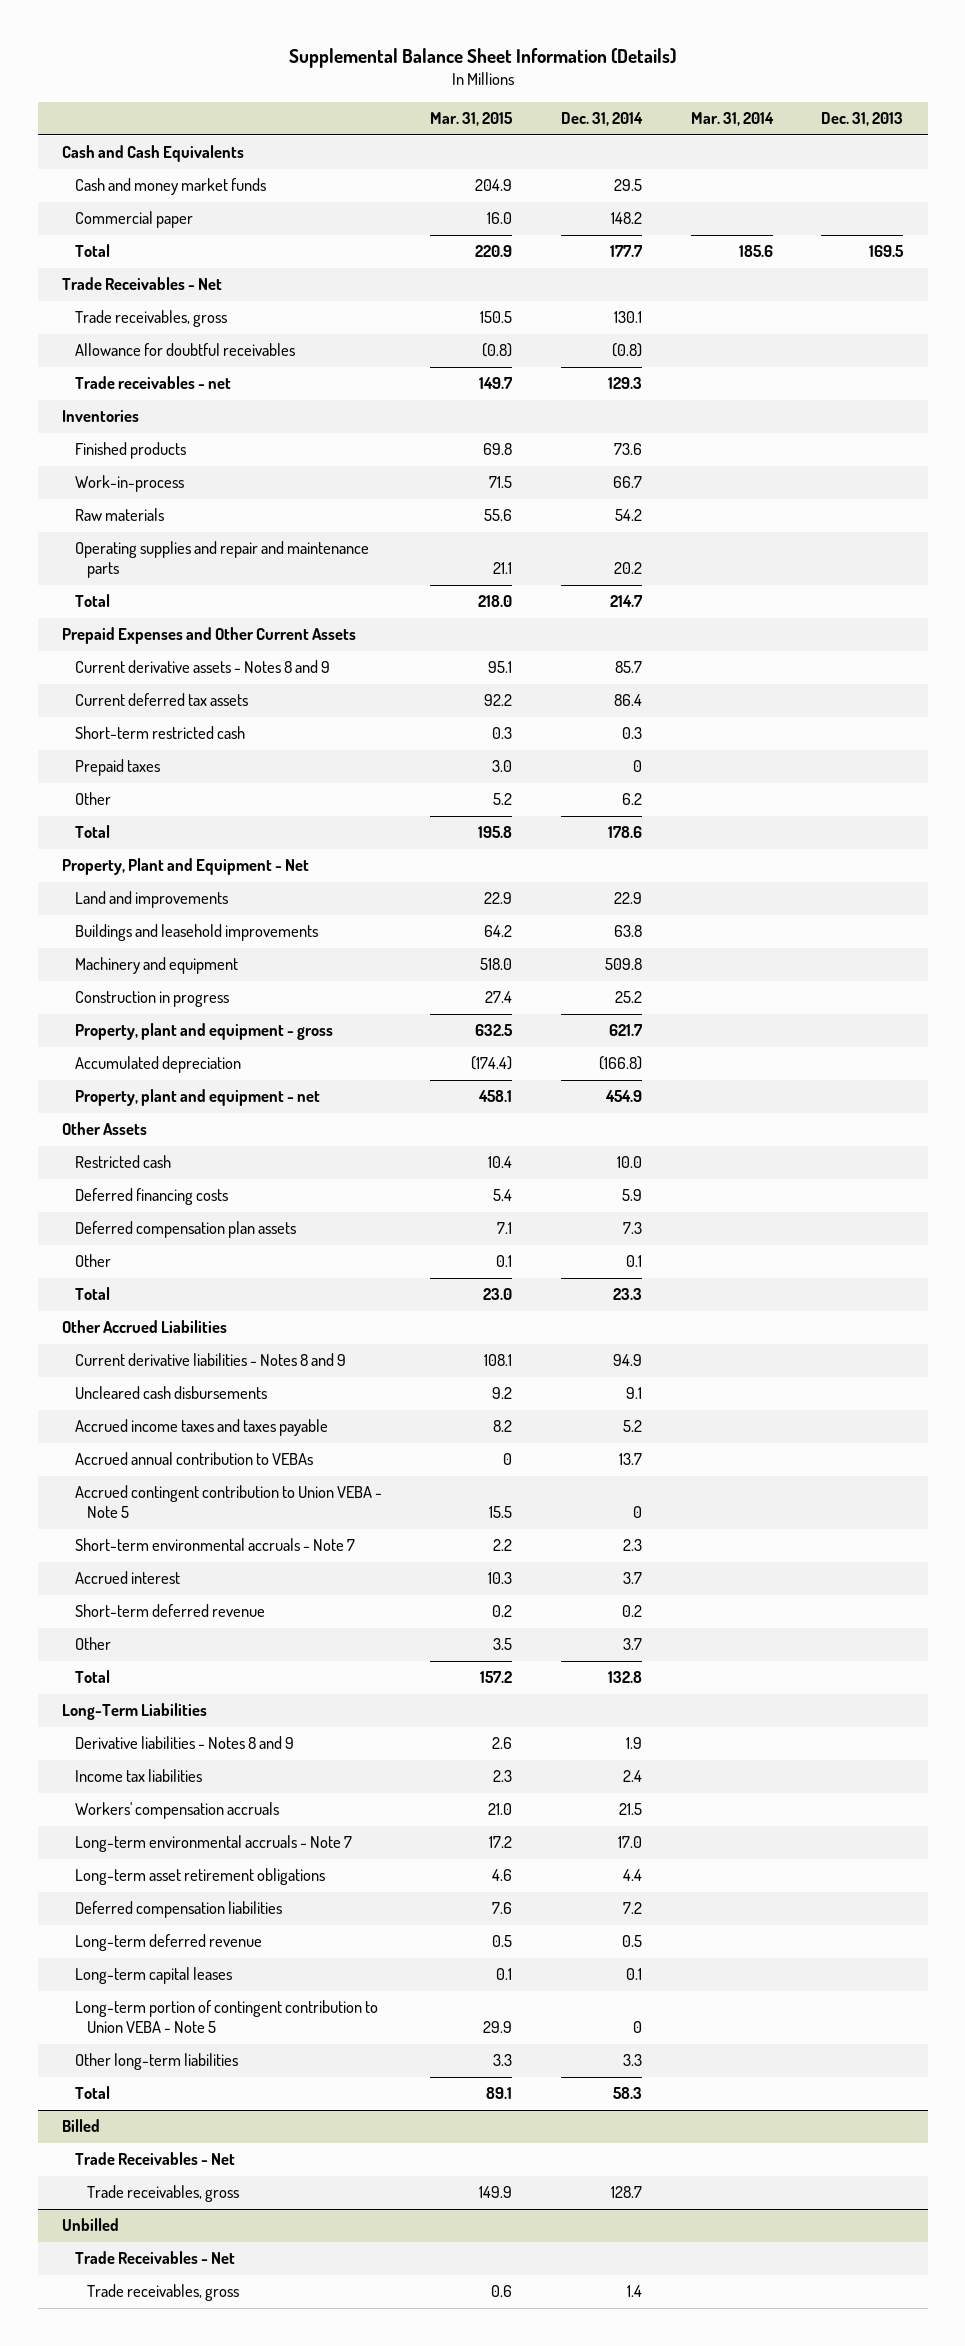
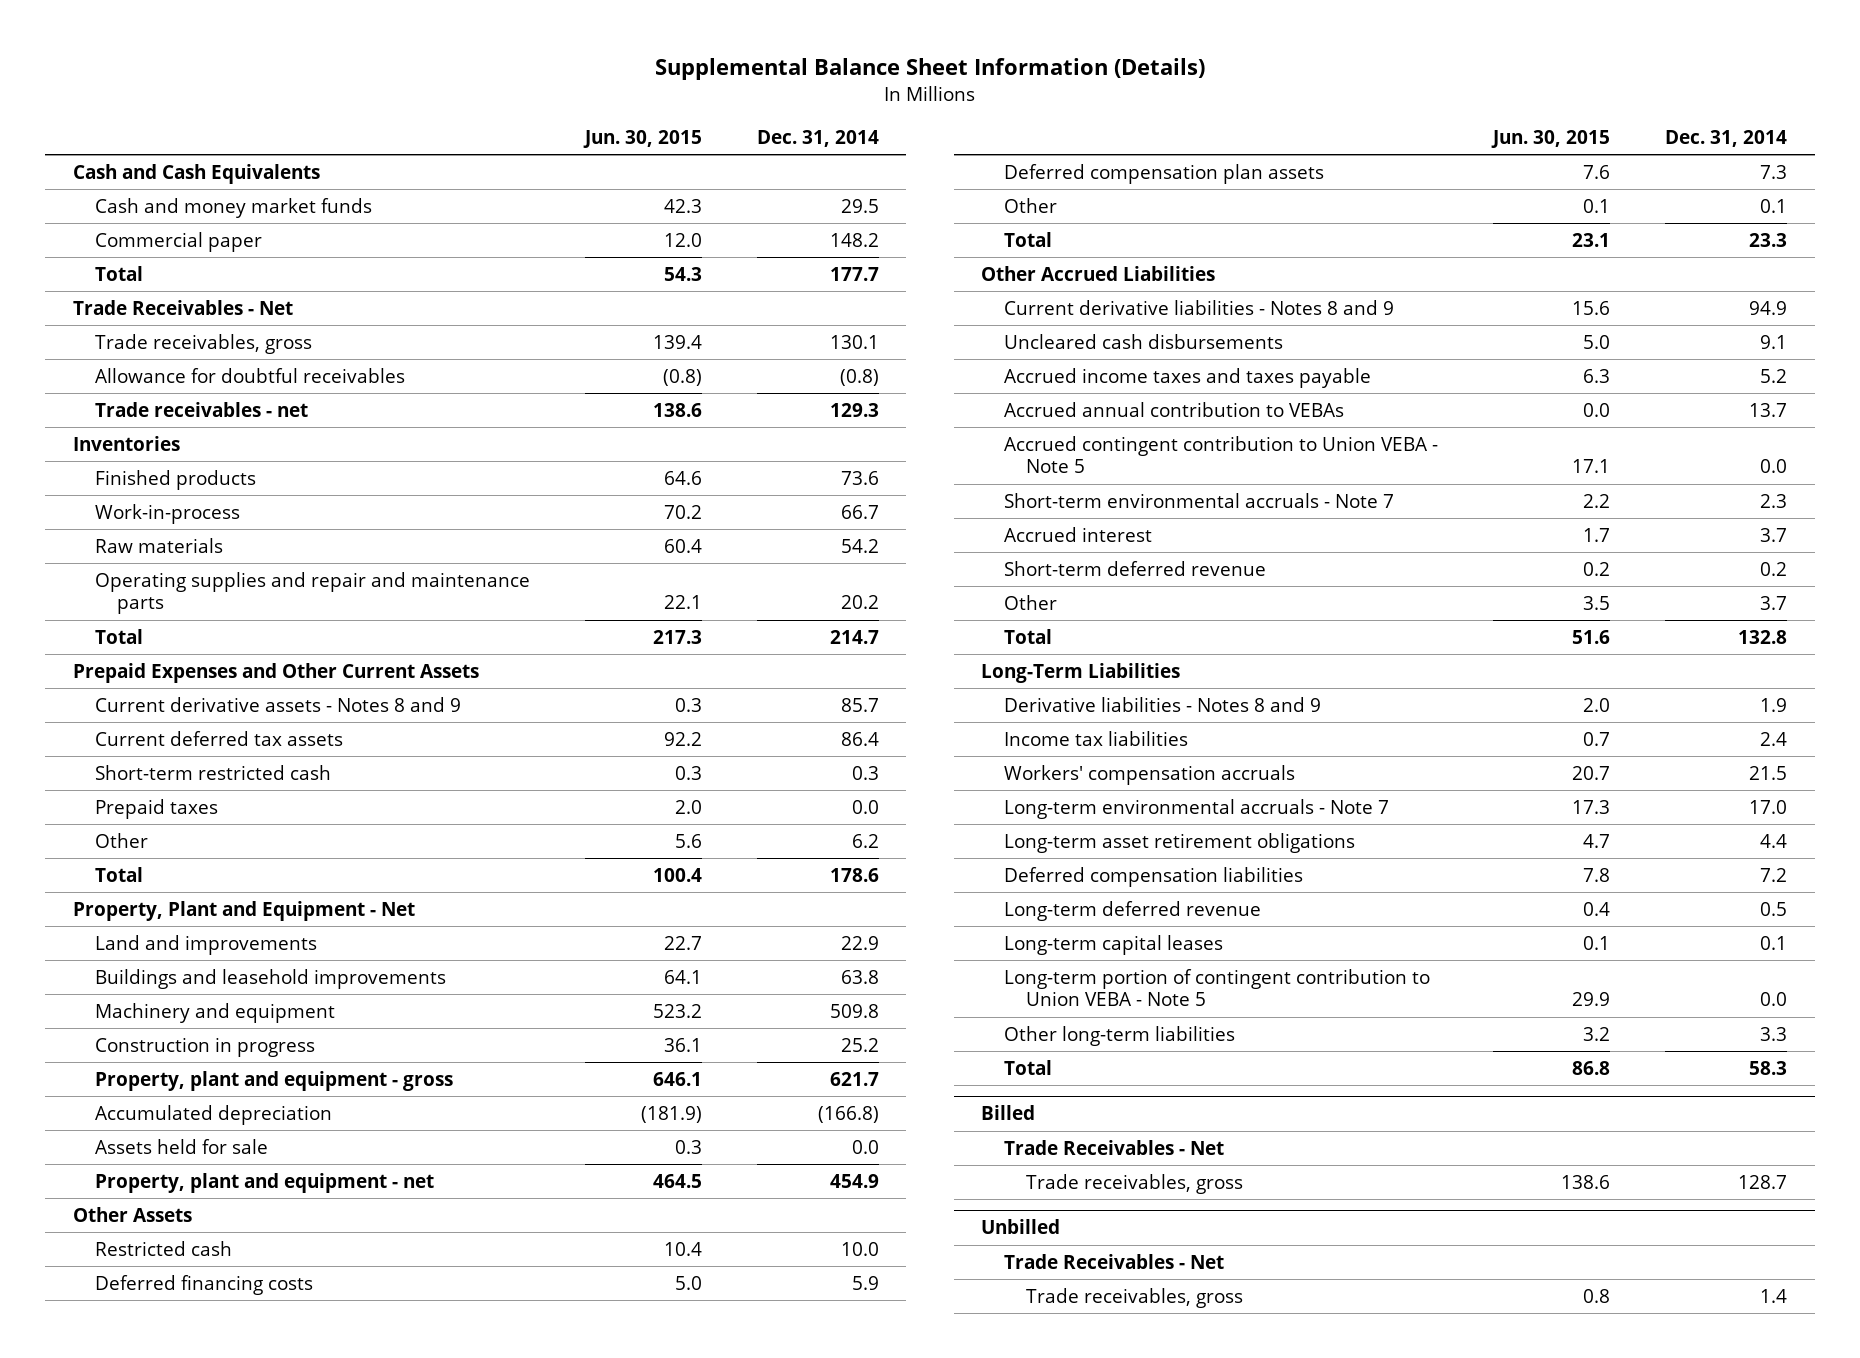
- | Mar. 31, 2015 | Dec. 31, 2014 | Mar. 31, 2014 | Dec. 31, 2013
+ | Jun. 30, 2015 | Dec. 31, 2014
- Prepaid taxes | 3.0 | 0 | |
+ Prepaid taxes | 2.0 | 0.0
+ Assets held for sale | 0.3 | 0.0
- Accrued contingent contribution to Union VEBA - Note 5 | 15.5 | 0 | |
+ Accrued contingent contribution to Union VEBA - Note 5 | 17.1 | 0.0
- Long-term portion of contingent contribution to Union VEBA - Note 5 | 29.9 | 0 | |
+ Long-term portion of contingent contribution to Union VEBA - Note 5 | 29.9 | 0.0

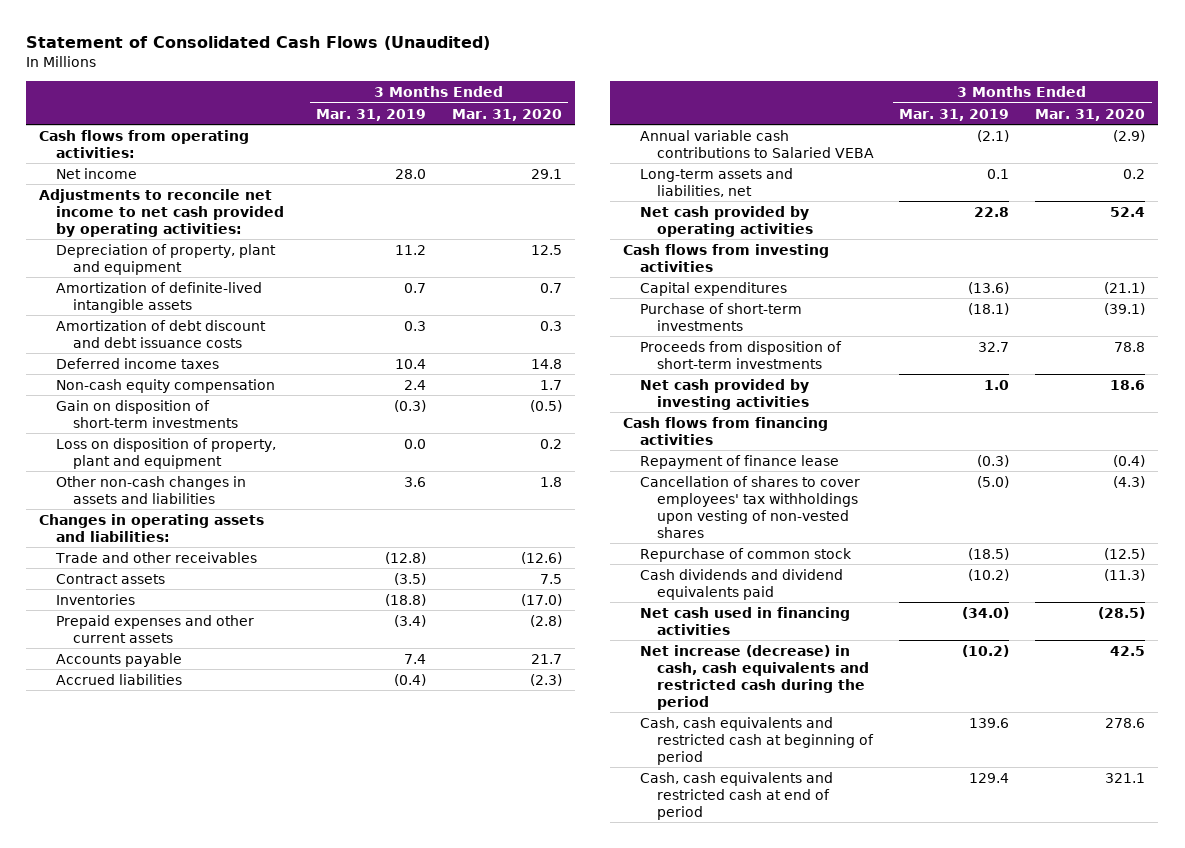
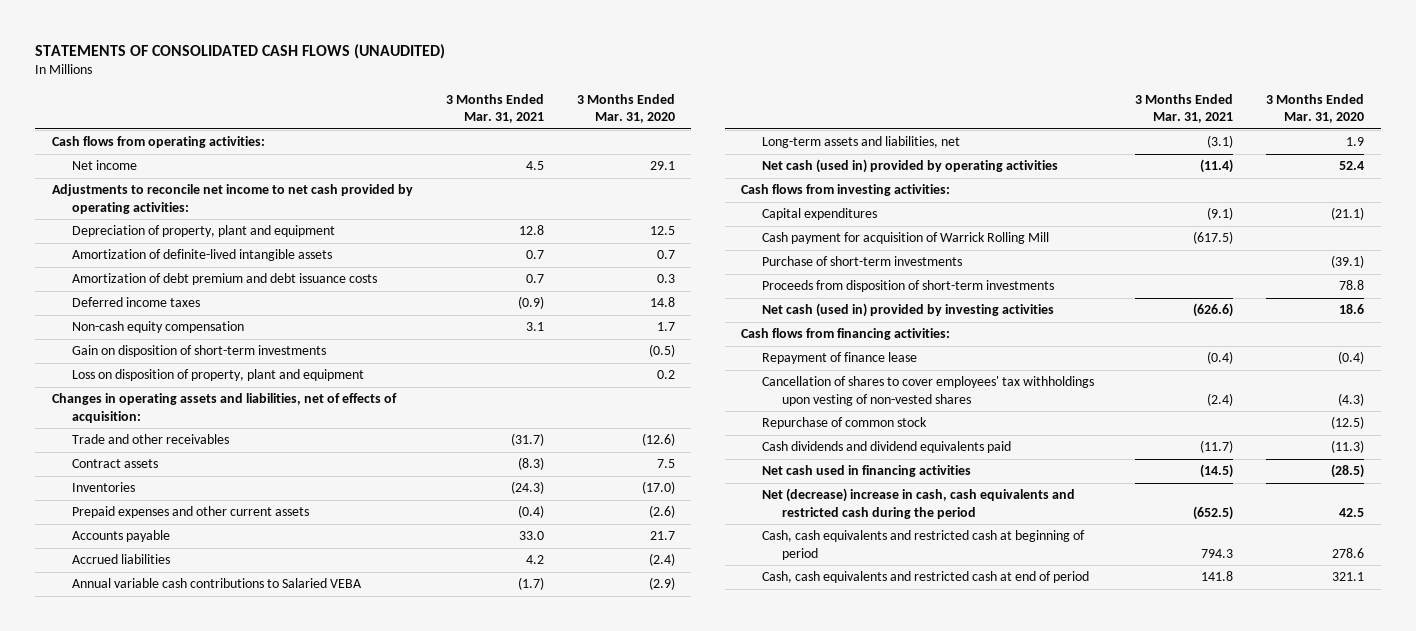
- Statement of Consolidated Cash Flows (Unaudited)
+ STATEMENTS OF CONSOLIDATED CASH FLOWS (UNAUDITED)
- | 3 Months Ended Mar. 31, 2019 | 3 Months Ended Mar. 31, 2020
+ | 3 Months Ended Mar. 31, 2021 | 3 Months Ended Mar. 31, 2020
- Amortization of debt discount and debt issuance costs | 0.3 | 0.3
+ Amortization of debt premium and debt issuance costs | 0.7 | 0.3
- Other non-cash changes in assets and liabilities | 3.6 | 1.8
- Changes in operating assets and liabilities:
+ Changes in operating assets and liabilities, net of effects of acquisition:
- Prepaid expenses and other current assets | (3.4) | (2.8)
+ Prepaid expenses and other current assets | (0.4) | (2.6)
- Accrued liabilities | (0.4) | (2.3)
+ Accrued liabilities | 4.2 | (2.4)
- Long-term assets and liabilities, net | 0.1 | 0.2
- Net cash provided by operating activities | 22.8 | 52.4
- Cash flows from investing activities
+ Long-term assets and liabilities, net | (3.1) | 1.9
+ Net cash (used in) provided by operating activities | (11.4) | 52.4
+ Cash flows from investing activities:
+ Cash payment for acquisition of Warrick Rolling Mill | (617.5) |
- Net cash provided by investing activities | 1.0 | 18.6
- Cash flows from financing activities
+ Net cash (used in) provided by investing activities | (626.6) | 18.6
+ Cash flows from financing activities:
- Net increase (decrease) in cash, cash equivalents and restricted cash during the period | (10.2) | 42.5
+ Net (decrease) increase in cash, cash equivalents and restricted cash during the period | (652.5) | 42.5

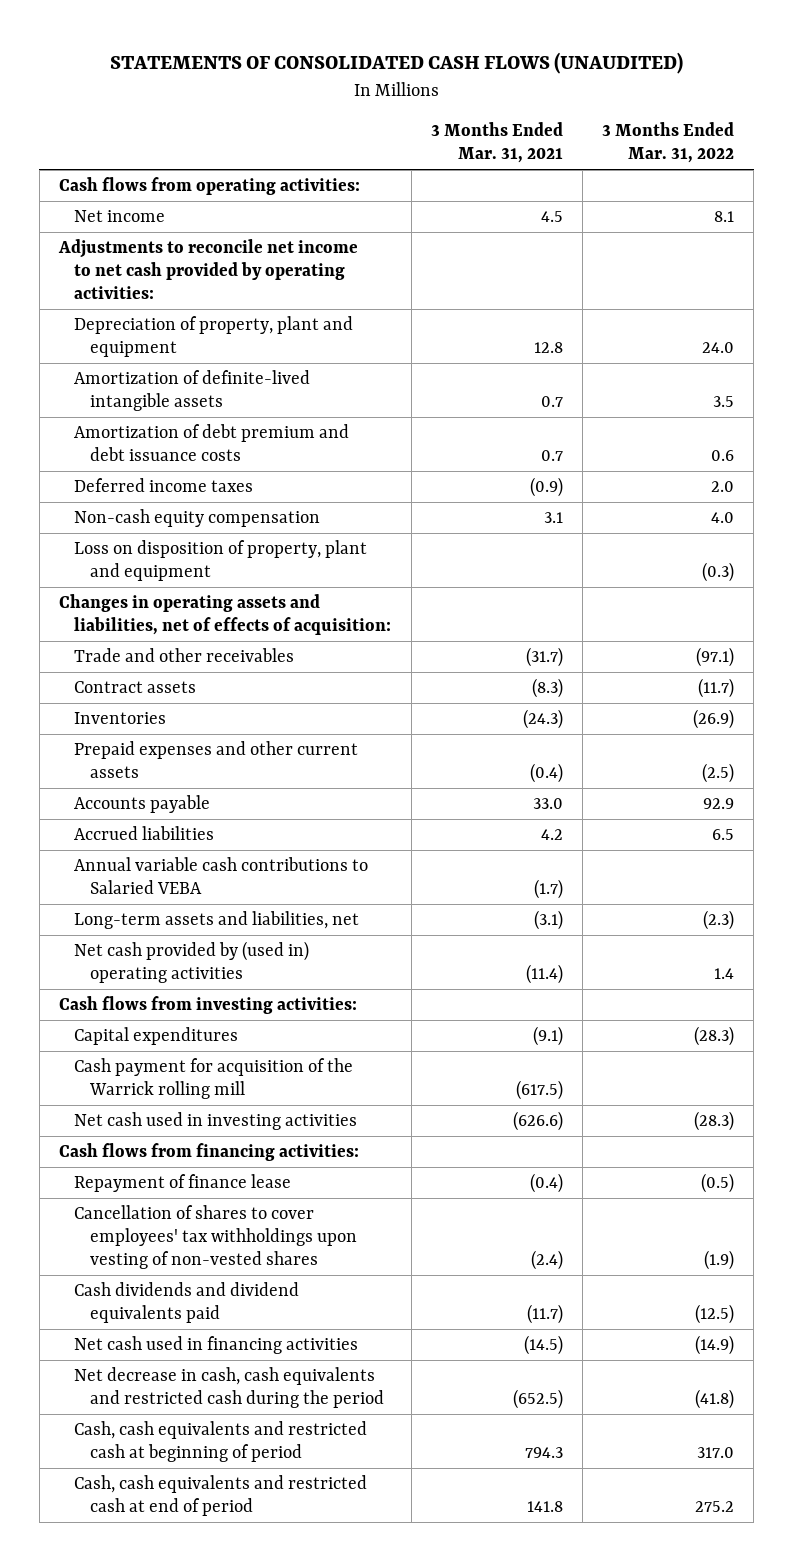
- | 3 Months Ended Mar. 31, 2021 | 3 Months Ended Mar. 31, 2020
+ | 3 Months Ended Mar. 31, 2021 | 3 Months Ended Mar. 31, 2022
- Gain on disposition of short-term investments | | (0.5)
- Net cash (used in) provided by operating activities | (11.4) | 52.4
+ Net cash provided by (used in) operating activities | (11.4) | 1.4
- Cash payment for acquisition of Warrick Rolling Mill | (617.5) |
- Purchase of short-term investments | | (39.1)
- Proceeds from disposition of short-term investments | | 78.8
- Net cash (used in) provided by investing activities | (626.6) | 18.6
+ Cash payment for acquisition of the Warrick rolling mill | (617.5) |
+ Net cash used in investing activities | (626.6) | (28.3)
- Repurchase of common stock | | (12.5)
- Net (decrease) increase in cash, cash equivalents and restricted cash during the period | (652.5) | 42.5
+ Net decrease in cash, cash equivalents and restricted cash during the period | (652.5) | (41.8)

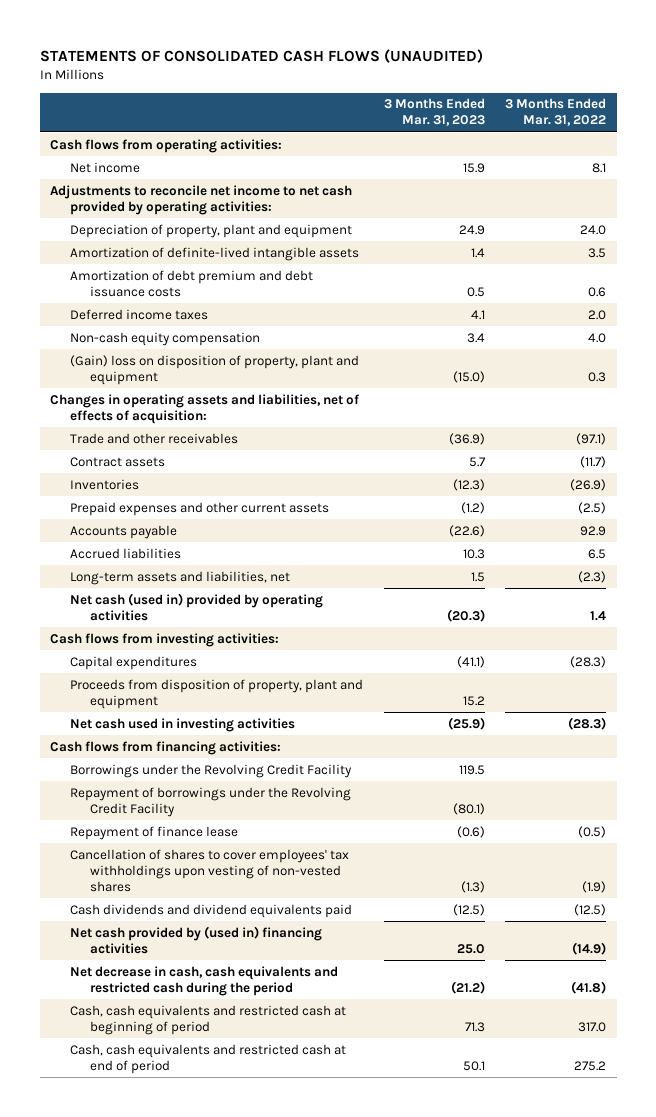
- | 3 Months Ended Mar. 31, 2021 | 3 Months Ended Mar. 31, 2022
+ | 3 Months Ended Mar. 31, 2023 | 3 Months Ended Mar. 31, 2022
- Loss on disposition of property, plant and equipment | | (0.3)
+ (Gain) loss on disposition of property, plant and equipment | (15.0) | 0.3
- Annual variable cash contributions to Salaried VEBA | (1.7) |
- Net cash provided by (used in) operating activities | (11.4) | 1.4
+ Net cash (used in) provided by operating activities | (20.3) | 1.4
- Cash payment for acquisition of the Warrick rolling mill | (617.5) |
+ Proceeds from disposition of property, plant and equipment | 15.2 |
+ Borrowings under the Revolving Credit Facility | 119.5 |
+ Repayment of borrowings under the Revolving Credit Facility | (80.1) |
- Net cash used in financing activities | (14.5) | (14.9)
+ Net cash provided by (used in) financing activities | 25.0 | (14.9)

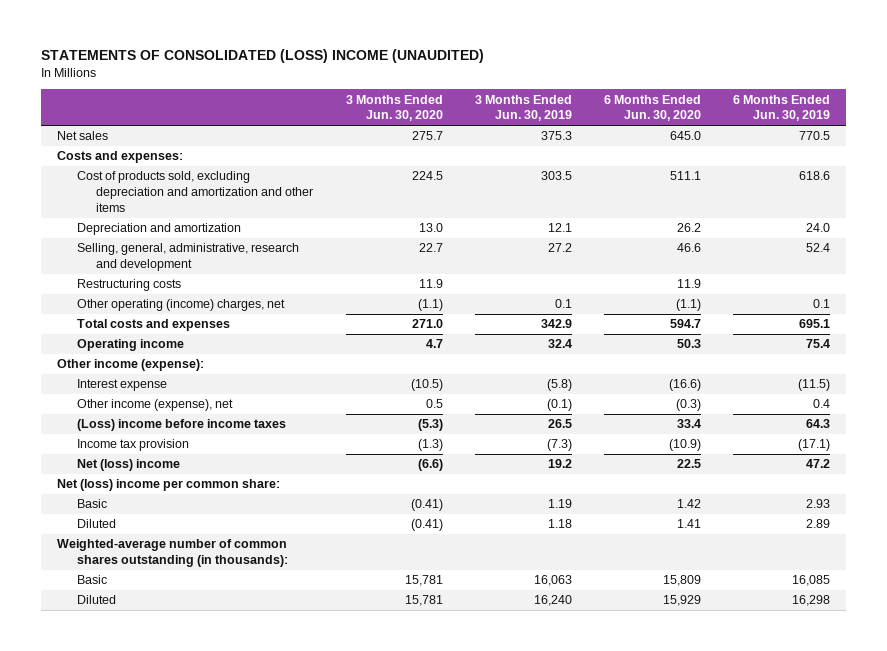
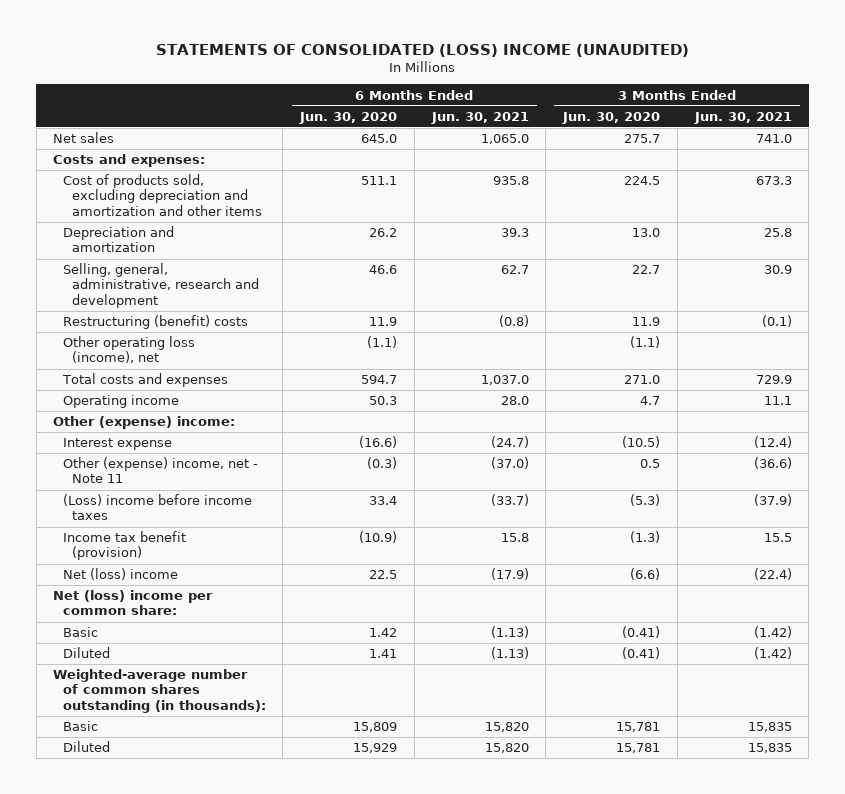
- | 3 Months Ended Jun. 30, 2020 | 3 Months Ended Jun. 30, 2019 | 6 Months Ended Jun. 30, 2020 | 6 Months Ended Jun. 30, 2019
+ | 6 Months Ended Jun. 30, 2020 | 6 Months Ended Jun. 30, 2021 | 3 Months Ended Jun. 30, 2020 | 3 Months Ended Jun. 30, 2021
- Restructuring costs | 11.9 | | 11.9 |
- Other operating (income) charges, net | (1.1) | 0.1 | (1.1) | 0.1
+ Restructuring (benefit) costs | 11.9 | (0.8) | 11.9 | (0.1)
+ Other operating loss (income), net | (1.1) | | (1.1) |
- Other income (expense):
+ Other (expense) income:
- Other income (expense), net | 0.5 | (0.1) | (0.3) | 0.4
+ Other (expense) income, net - Note 11 | (0.3) | (37.0) | 0.5 | (36.6)
- Income tax provision | (1.3) | (7.3) | (10.9) | (17.1)
+ Income tax benefit (provision) | (10.9) | 15.8 | (1.3) | 15.5

